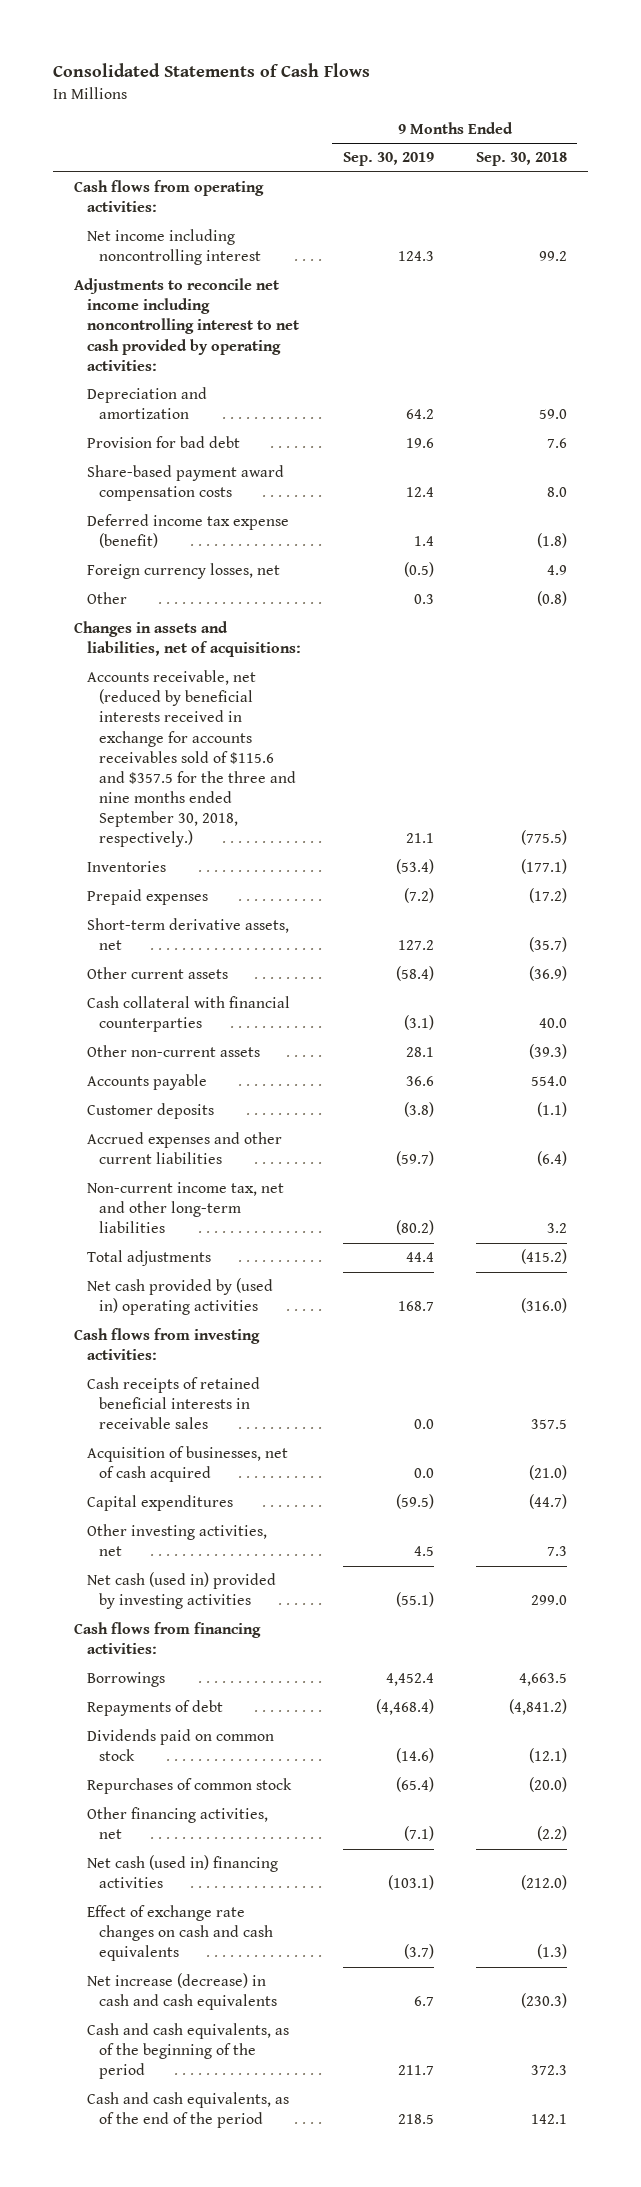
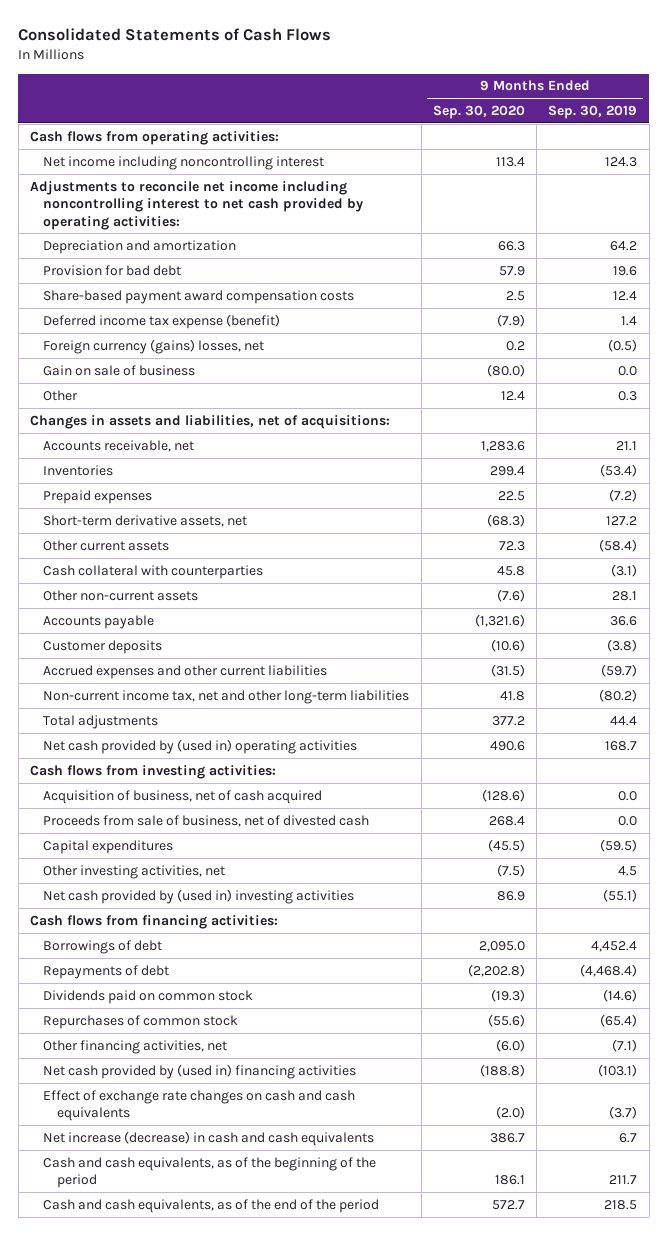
- | 9 Months Ended Sep. 30, 2019 | 9 Months Ended Sep. 30, 2018
+ | 9 Months Ended Sep. 30, 2020 | 9 Months Ended Sep. 30, 2019
- Foreign currency losses, net | (0.5) | 4.9
+ Foreign currency (gains) losses, net | 0.2 | (0.5)
+ Gain on sale of business | (80.0) | 0.0
- Accounts receivable, net (reduced by beneficial interests received in exchange for accounts receivables sold of $115.6 and $357.5 for the three and nine months ended September 30, 2018, respectively.) | 21.1 | (775.5)
+ Accounts receivable, net | 1,283.6 | 21.1
- Cash collateral with financial counterparties | (3.1) | 40.0
+ Cash collateral with counterparties | 45.8 | (3.1)
- Cash receipts of retained beneficial interests in receivable sales | 0.0 | 357.5
- Acquisition of businesses, net of cash acquired | 0.0 | (21.0)
+ Acquisition of business, net of cash acquired | (128.6) | 0.0
+ Proceeds from sale of business, net of divested cash | 268.4 | 0.0
- Net cash (used in) provided by investing activities | (55.1) | 299.0
+ Net cash provided by (used in) investing activities | 86.9 | (55.1)
- Borrowings | 4,452.4 | 4,663.5
+ Borrowings of debt | 2,095.0 | 4,452.4
- Net cash (used in) financing activities | (103.1) | (212.0)
+ Net cash provided by (used in) financing activities | (188.8) | (103.1)

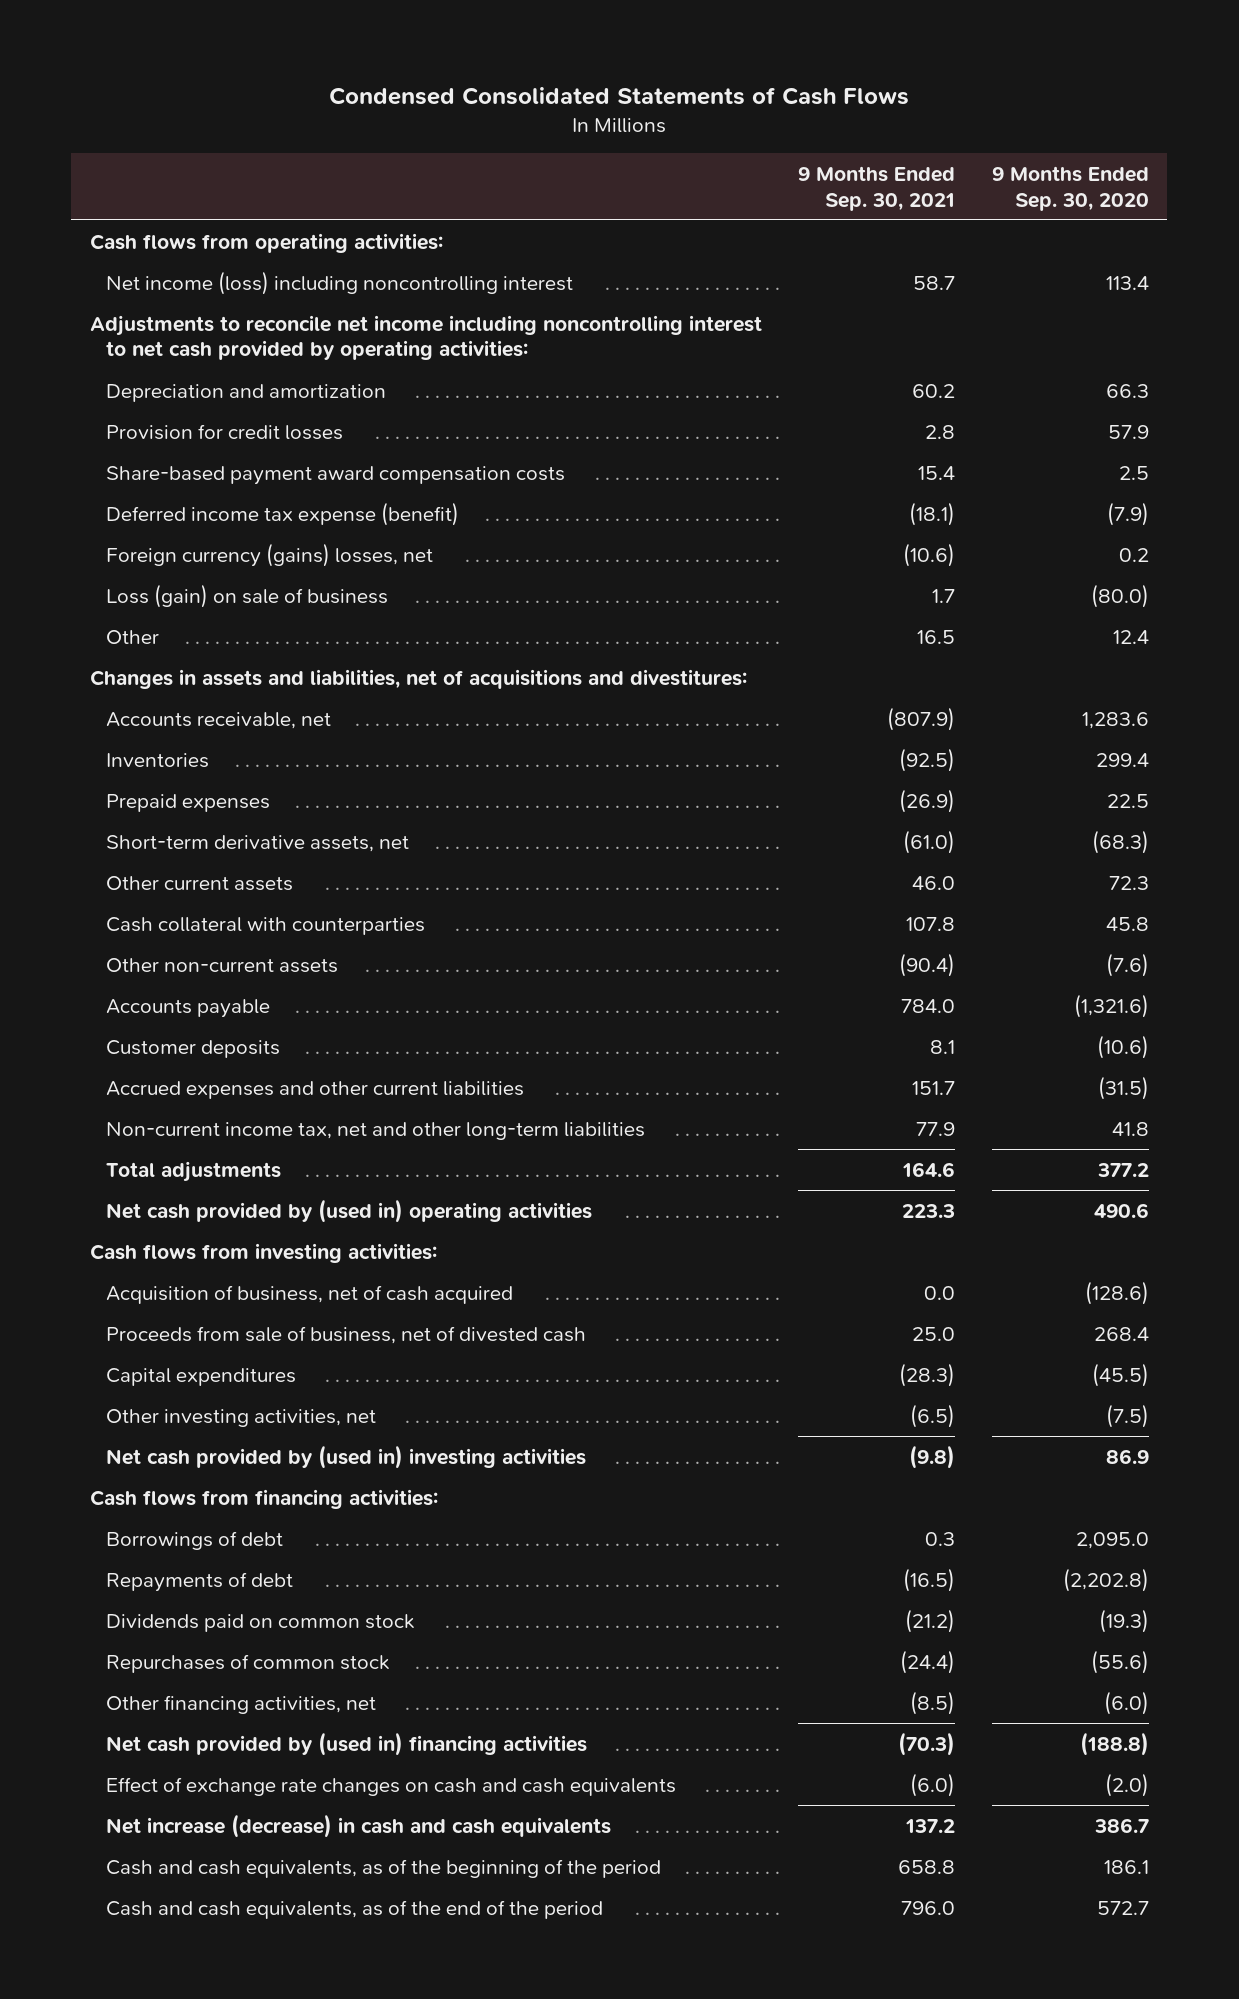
- Consolidated Statements of Cash Flows
+ Condensed Consolidated Statements of Cash Flows
- | 9 Months Ended Sep. 30, 2020 | 9 Months Ended Sep. 30, 2019
+ | 9 Months Ended Sep. 30, 2021 | 9 Months Ended Sep. 30, 2020
- Net income including noncontrolling interest | 113.4 | 124.3
+ Net income (loss) including noncontrolling interest | 58.7 | 113.4
- Provision for bad debt | 57.9 | 19.6
+ Provision for credit losses | 2.8 | 57.9
- Gain on sale of business | (80.0) | 0.0
+ Loss (gain) on sale of business | 1.7 | (80.0)
- Changes in assets and liabilities, net of acquisitions:
+ Changes in assets and liabilities, net of acquisitions and divestitures:

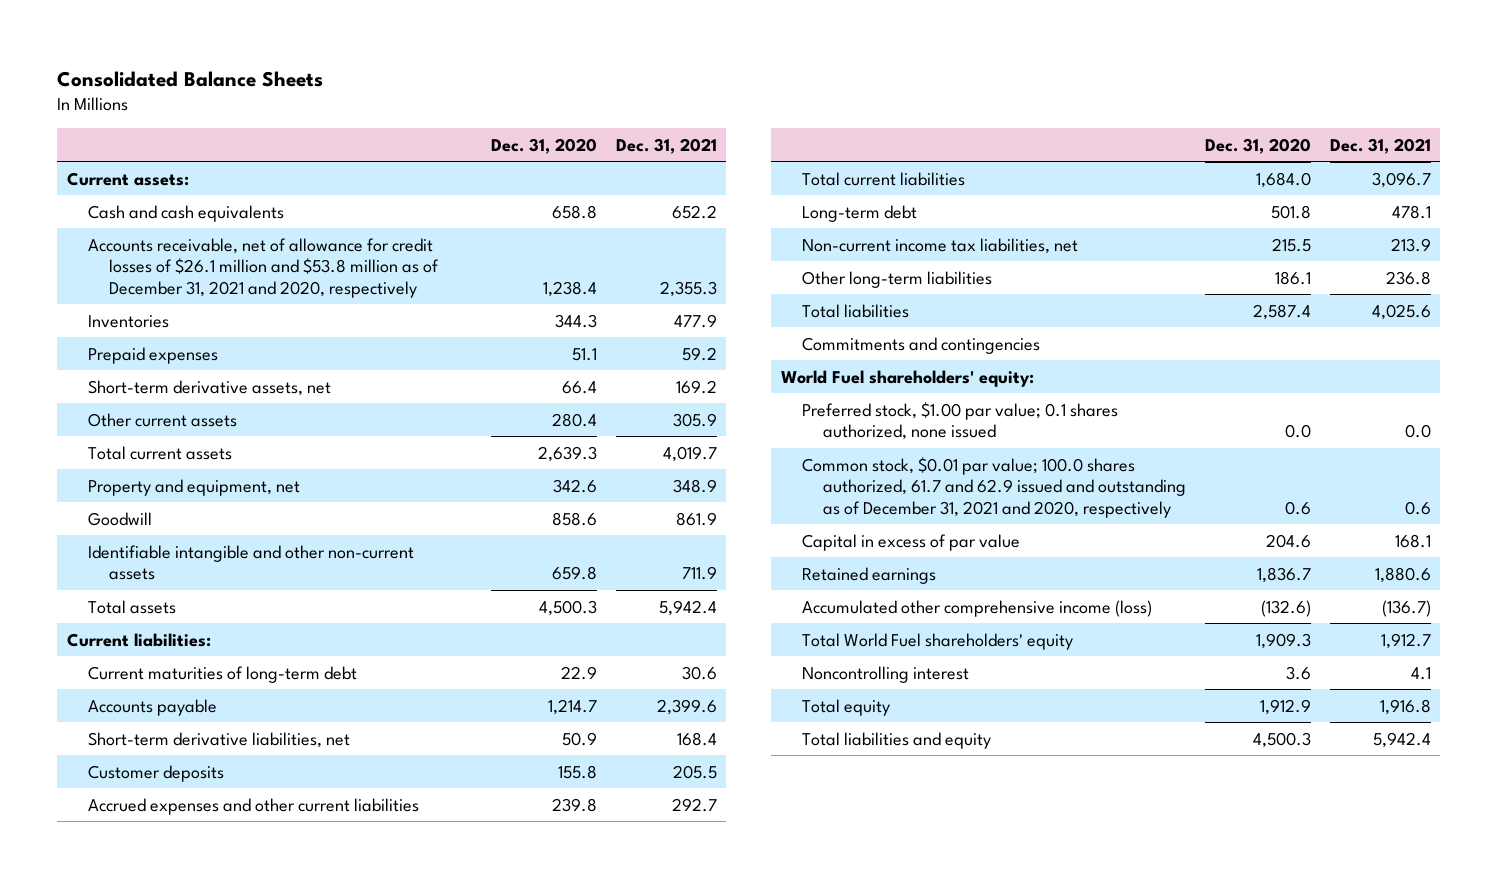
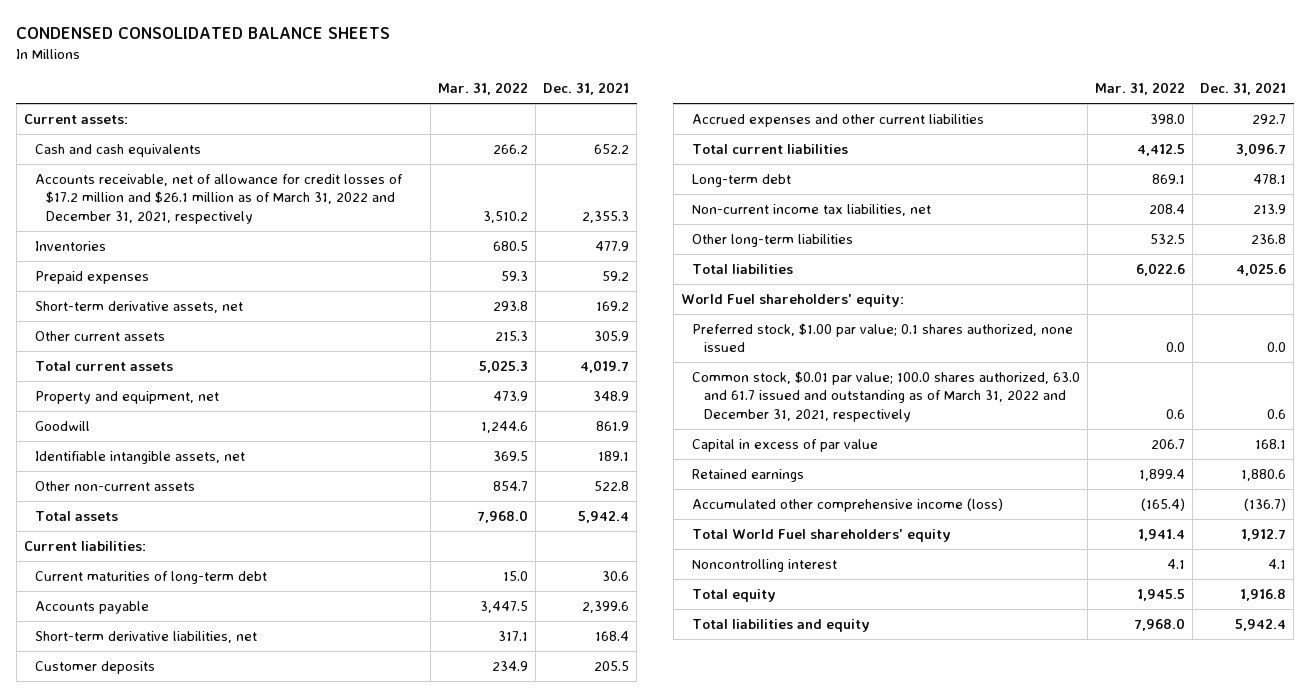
- Consolidated Balance Sheets
+ CONDENSED CONSOLIDATED BALANCE SHEETS
- | Dec. 31, 2020 | Dec. 31, 2021
+ | Mar. 31, 2022 | Dec. 31, 2021
- Accounts receivable, net of allowance for credit losses of $26.1 million and $53.8 million as of December 31, 2021 and 2020, respectively | 1,238.4 | 2,355.3
+ Accounts receivable, net of allowance for credit losses of $17.2 million and $26.1 million as of March 31, 2022 and December 31, 2021, respectively | 3,510.2 | 2,355.3
- Identifiable intangible and other non-current assets | 659.8 | 711.9
+ Identifiable intangible assets, net | 369.5 | 189.1
+ Other non-current assets | 854.7 | 522.8
- Commitments and contingencies
- Common stock, $0.01 par value; 100.0 shares authorized, 61.7 and 62.9 issued and outstanding as of December 31, 2021 and 2020, respectively | 0.6 | 0.6
+ Common stock, $0.01 par value; 100.0 shares authorized, 63.0 and 61.7 issued and outstanding as of March 31, 2022 and December 31, 2021, respectively | 0.6 | 0.6

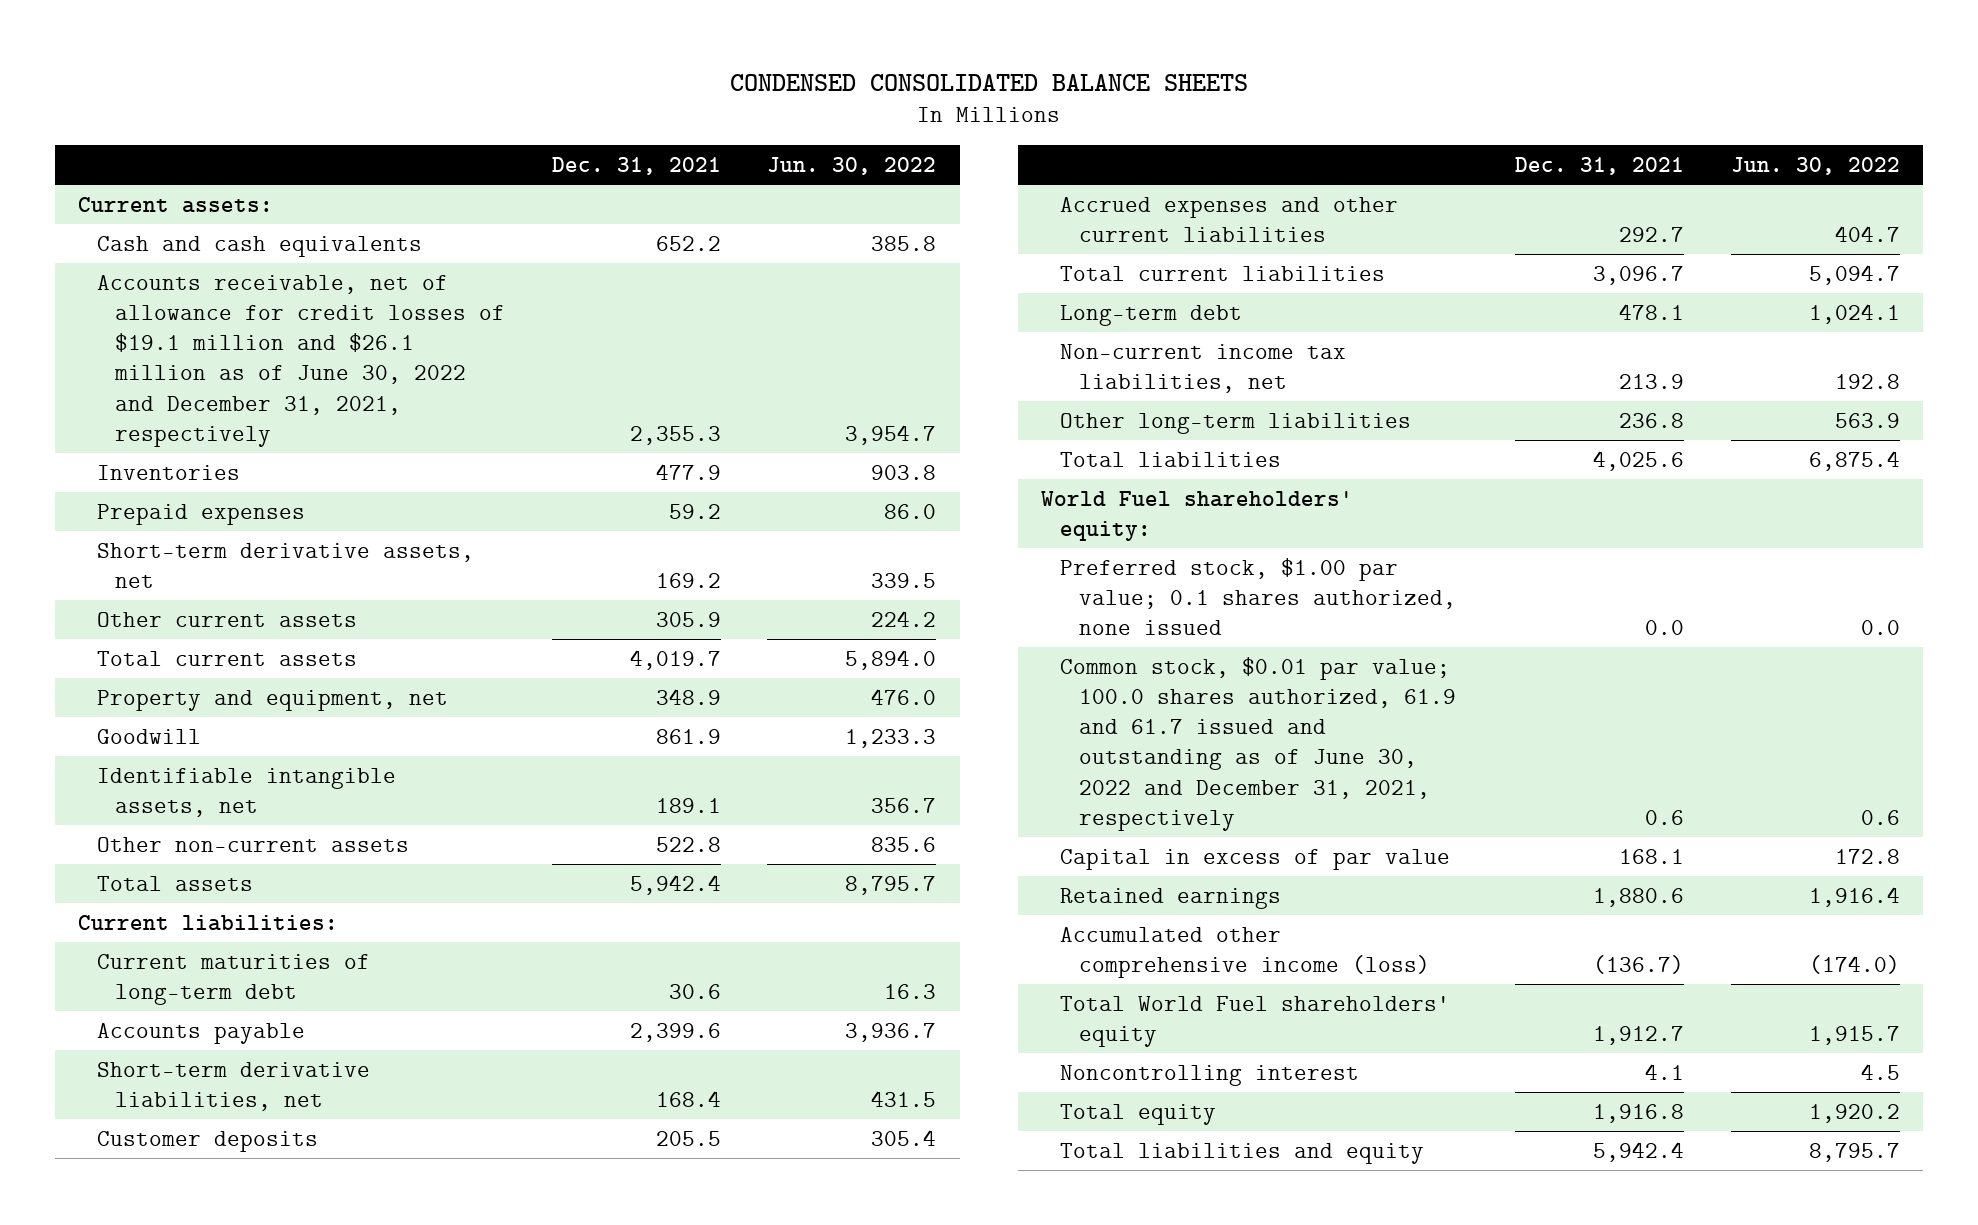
- | Mar. 31, 2022 | Dec. 31, 2021
+ | Dec. 31, 2021 | Jun. 30, 2022
- Accounts receivable, net of allowance for credit losses of $17.2 million and $26.1 million as of March 31, 2022 and December 31, 2021, respectively | 3,510.2 | 2,355.3
+ Accounts receivable, net of allowance for credit losses of $19.1 million and $26.1 million as of June 30, 2022 and December 31, 2021, respectively | 2,355.3 | 3,954.7
- Common stock, $0.01 par value; 100.0 shares authorized, 63.0 and 61.7 issued and outstanding as of March 31, 2022 and December 31, 2021, respectively | 0.6 | 0.6
+ Common stock, $0.01 par value; 100.0 shares authorized, 61.9 and 61.7 issued and outstanding as of June 30, 2022 and December 31, 2021, respectively | 0.6 | 0.6

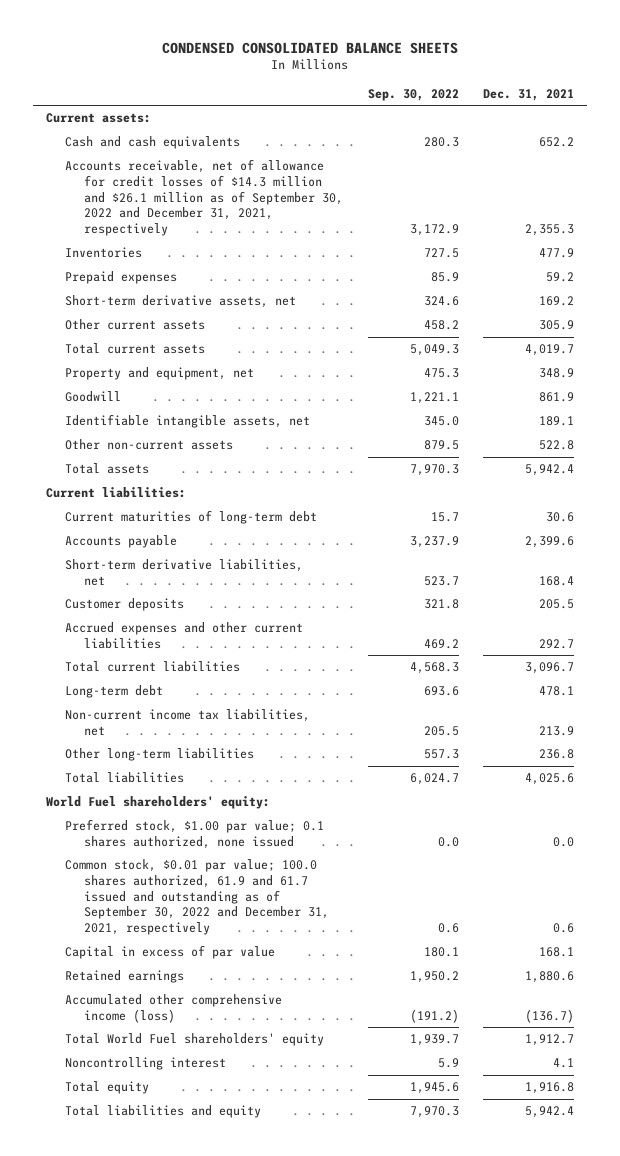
- | Dec. 31, 2021 | Jun. 30, 2022
+ | Sep. 30, 2022 | Dec. 31, 2021
- Accounts receivable, net of allowance for credit losses of $19.1 million and $26.1 million as of June 30, 2022 and December 31, 2021, respectively | 2,355.3 | 3,954.7
+ Accounts receivable, net of allowance for credit losses of $14.3 million and $26.1 million as of September 30, 2022 and December 31, 2021, respectively | 3,172.9 | 2,355.3
- Common stock, $0.01 par value; 100.0 shares authorized, 61.9 and 61.7 issued and outstanding as of June 30, 2022 and December 31, 2021, respectively | 0.6 | 0.6
+ Common stock, $0.01 par value; 100.0 shares authorized, 61.9 and 61.7 issued and outstanding as of September 30, 2022 and December 31, 2021, respectively | 0.6 | 0.6

